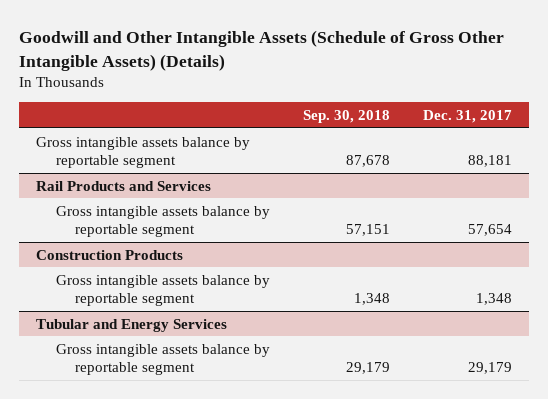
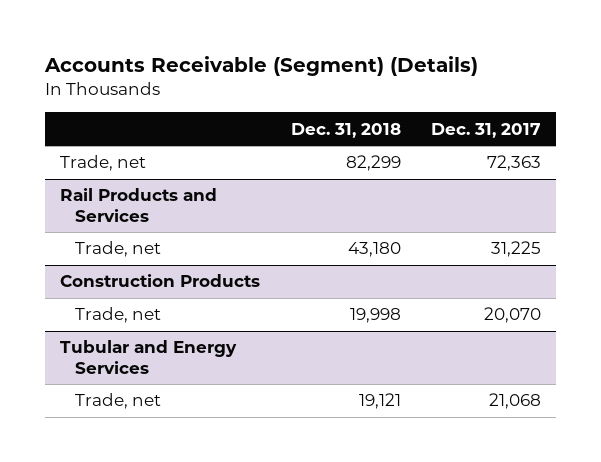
- Goodwill and Other Intangible Assets (Schedule of Gross Other Intangible Assets) (Details)
+ Accounts Receivable (Segment) (Details)
- | Sep. 30, 2018 | Dec. 31, 2017
+ | Dec. 31, 2018 | Dec. 31, 2017
- Gross intangible assets balance by reportable segment | 87,678 | 88,181
+ Trade, net | 82,299 | 72,363
@ Rail Products and Services
- Gross intangible assets balance by reportable segment | 57,151 | 57,654
+ Trade, net | 43,180 | 31,225
@ Construction Products
- Gross intangible assets balance by reportable segment | 1,348 | 1,348
+ Trade, net | 19,998 | 20,070
@ Tubular and Energy Services
- Gross intangible assets balance by reportable segment | 29,179 | 29,179
+ Trade, net | 19,121 | 21,068

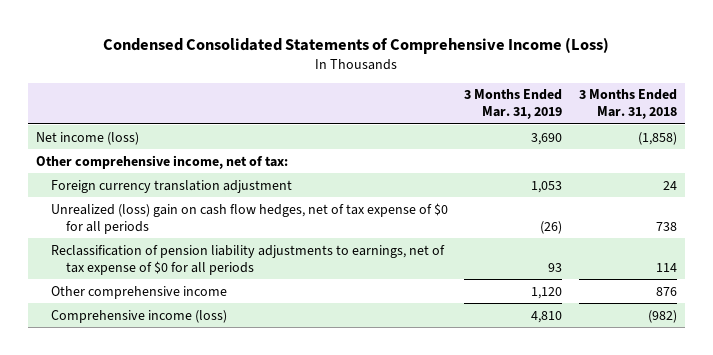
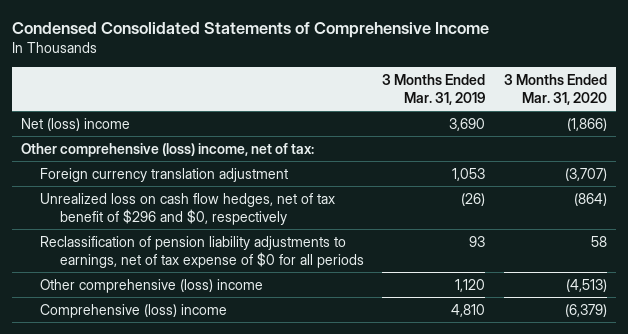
- Condensed Consolidated Statements of Comprehensive Income (Loss)
+ Condensed Consolidated Statements of Comprehensive Income
- | 3 Months Ended Mar. 31, 2019 | 3 Months Ended Mar. 31, 2018
+ | 3 Months Ended Mar. 31, 2019 | 3 Months Ended Mar. 31, 2020
- Net income (loss) | 3,690 | (1,858)
- Other comprehensive income, net of tax:
+ Net (loss) income | 3,690 | (1,866)
+ Other comprehensive (loss) income, net of tax:
- Unrealized (loss) gain on cash flow hedges, net of tax expense of $0 for all periods | (26) | 738
+ Unrealized loss on cash flow hedges, net of tax benefit of $296 and $0, respectively | (26) | (864)
- Other comprehensive income | 1,120 | 876
- Comprehensive income (loss) | 4,810 | (982)
+ Other comprehensive (loss) income | 1,120 | (4,513)
+ Comprehensive (loss) income | 4,810 | (6,379)

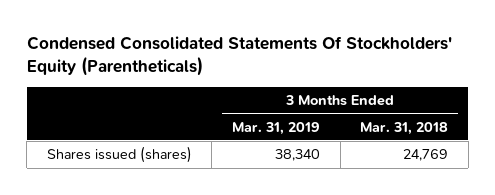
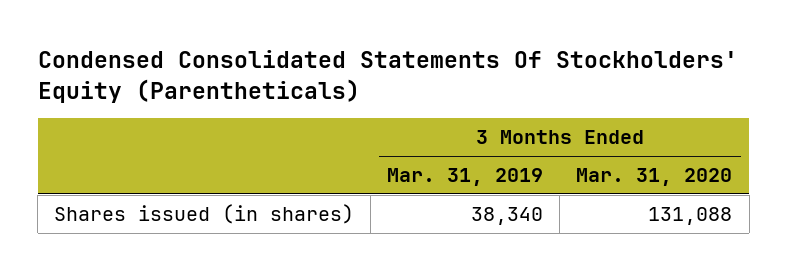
- | 3 Months Ended Mar. 31, 2019 | 3 Months Ended Mar. 31, 2018
+ | 3 Months Ended Mar. 31, 2019 | 3 Months Ended Mar. 31, 2020
- Shares issued (shares) | 38,340 | 24,769
+ Shares issued (in shares) | 38,340 | 131,088

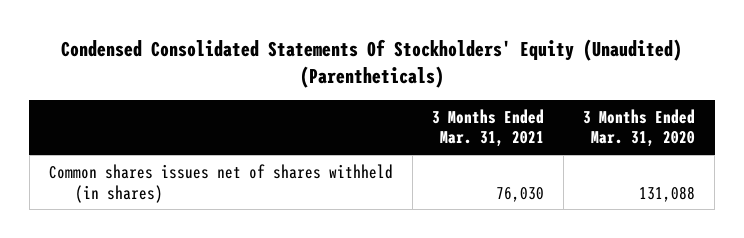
- Condensed Consolidated Statements Of Stockholders' Equity (Parentheticals)
+ Condensed Consolidated Statements Of Stockholders' Equity (Unaudited) (Parentheticals)
- | 3 Months Ended Mar. 31, 2019 | 3 Months Ended Mar. 31, 2020
+ | 3 Months Ended Mar. 31, 2021 | 3 Months Ended Mar. 31, 2020
- Shares issued (in shares) | 38,340 | 131,088
+ Common shares issues net of shares withheld (in shares) | 76,030 | 131,088

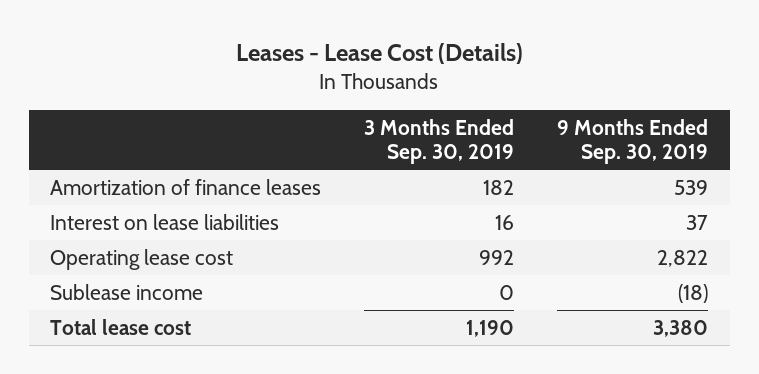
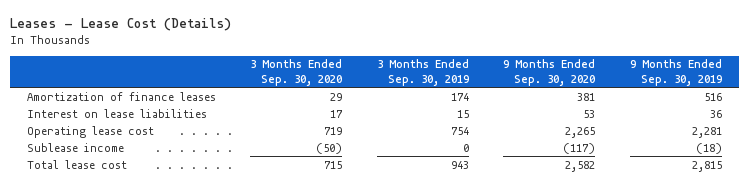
- | 3 Months Ended Sep. 30, 2019 | 9 Months Ended Sep. 30, 2019
+ | 3 Months Ended Sep. 30, 2020 | 3 Months Ended Sep. 30, 2019 | 9 Months Ended Sep. 30, 2020 | 9 Months Ended Sep. 30, 2019
- Amortization of finance leases | 182 | 539
- Interest on lease liabilities | 16 | 37
- Operating lease cost | 992 | 2,822
+ Amortization of finance leases | 29 | 174 | 381 | 516
+ Interest on lease liabilities | 17 | 15 | 53 | 36
+ Operating lease cost | 719 | 754 | 2,265 | 2,281
- Total lease cost | 1,190 | 3,380
+ Total lease cost | 715 | 943 | 2,582 | 2,815

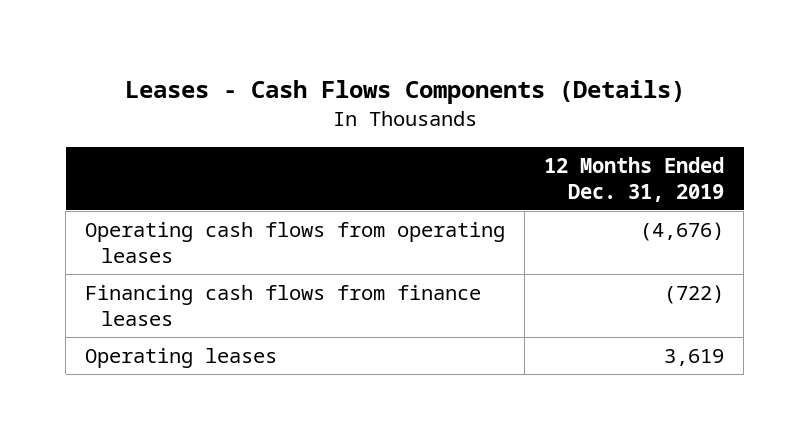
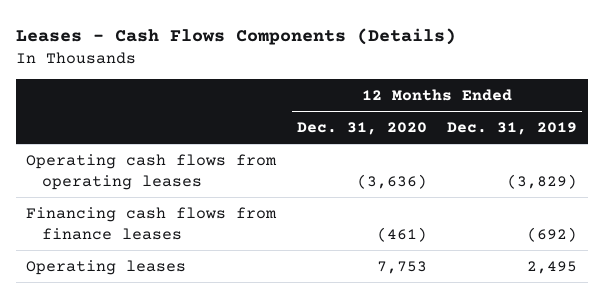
- | 12 Months Ended Dec. 31, 2019
+ | 12 Months Ended Dec. 31, 2020 | 12 Months Ended Dec. 31, 2019
- Operating cash flows from operating leases | (4,676)
- Financing cash flows from finance leases | (722)
- Operating leases | 3,619
+ Operating cash flows from operating leases | (3,636) | (3,829)
+ Financing cash flows from finance leases | (461) | (692)
+ Operating leases | 7,753 | 2,495

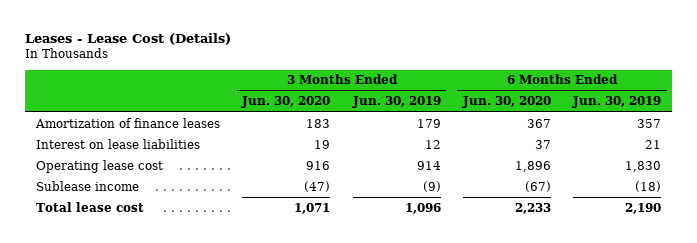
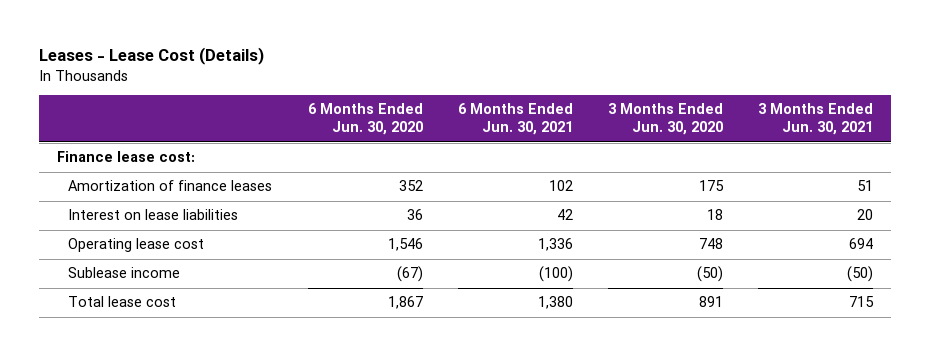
- | 3 Months Ended Jun. 30, 2020 | 3 Months Ended Jun. 30, 2019 | 6 Months Ended Jun. 30, 2020 | 6 Months Ended Jun. 30, 2019
+ | 6 Months Ended Jun. 30, 2020 | 6 Months Ended Jun. 30, 2021 | 3 Months Ended Jun. 30, 2020 | 3 Months Ended Jun. 30, 2021
- Amortization of finance leases | 183 | 179 | 367 | 357
- Interest on lease liabilities | 19 | 12 | 37 | 21
- Operating lease cost | 916 | 914 | 1,896 | 1,830
- Sublease income | (47) | (9) | (67) | (18)
- Total lease cost | 1,071 | 1,096 | 2,233 | 2,190
+ Finance lease cost:
+ Amortization of finance leases | 352 | 102 | 175 | 51
+ Interest on lease liabilities | 36 | 42 | 18 | 20
+ Operating lease cost | 1,546 | 1,336 | 748 | 694
+ Sublease income | (67) | (100) | (50) | (50)
+ Total lease cost | 1,867 | 1,380 | 891 | 715

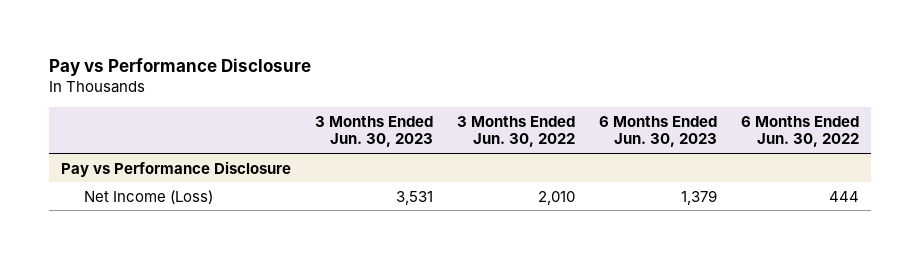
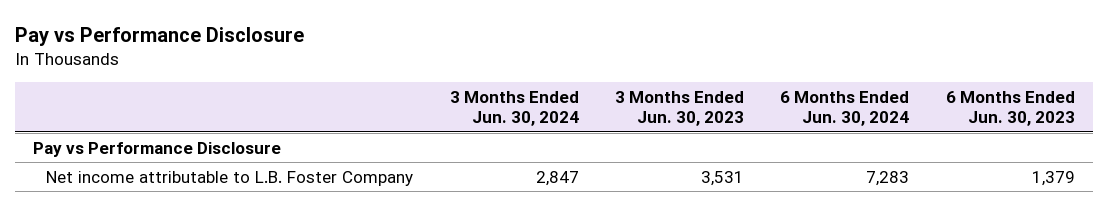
- | 3 Months Ended Jun. 30, 2023 | 3 Months Ended Jun. 30, 2022 | 6 Months Ended Jun. 30, 2023 | 6 Months Ended Jun. 30, 2022
+ | 3 Months Ended Jun. 30, 2024 | 3 Months Ended Jun. 30, 2023 | 6 Months Ended Jun. 30, 2024 | 6 Months Ended Jun. 30, 2023
- Net Income (Loss) | 3,531 | 2,010 | 1,379 | 444
+ Net income attributable to L.B. Foster Company | 2,847 | 3,531 | 7,283 | 1,379

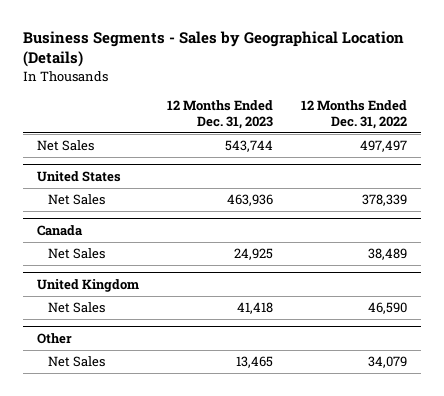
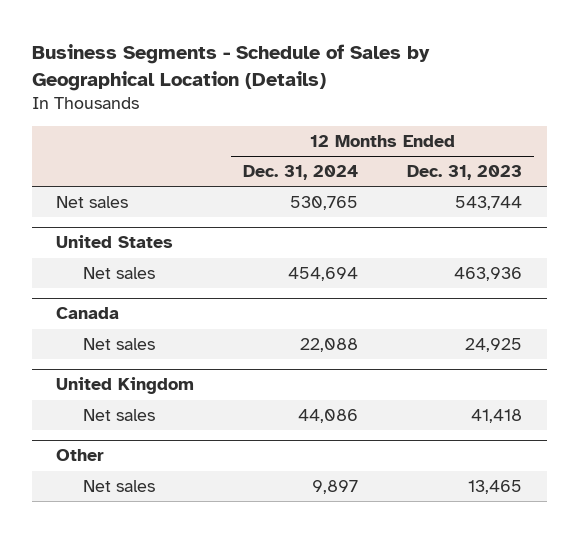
- Business Segments - Sales by Geographical Location (Details)
+ Business Segments - Schedule of Sales by Geographical Location (Details)
- | 12 Months Ended Dec. 31, 2023 | 12 Months Ended Dec. 31, 2022
+ | 12 Months Ended Dec. 31, 2024 | 12 Months Ended Dec. 31, 2023
- Net Sales | 543,744 | 497,497
+ Net sales | 530,765 | 543,744
@ United States
- Net Sales | 463,936 | 378,339
+ Net sales | 454,694 | 463,936
@ Canada
- Net Sales | 24,925 | 38,489
+ Net sales | 22,088 | 24,925
@ United Kingdom
- Net Sales | 41,418 | 46,590
+ Net sales | 44,086 | 41,418
@ Other
- Net Sales | 13,465 | 34,079
+ Net sales | 9,897 | 13,465

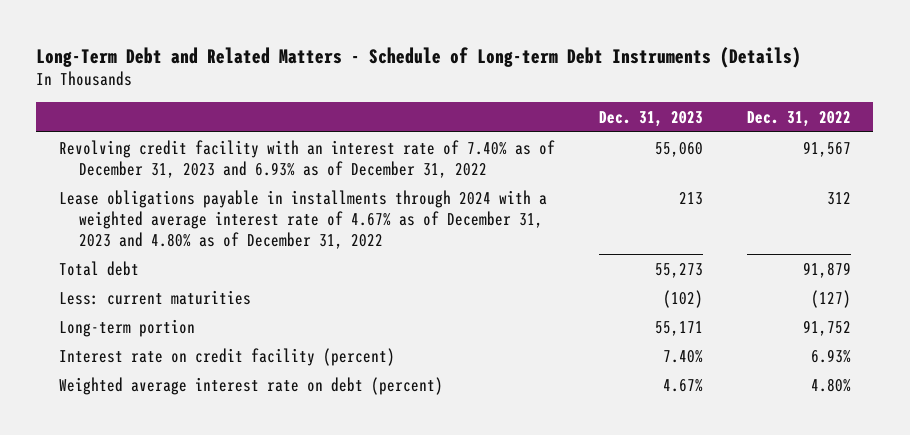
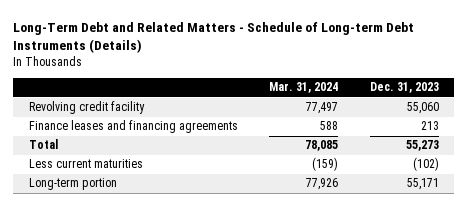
- | Dec. 31, 2023 | Dec. 31, 2022
+ | Mar. 31, 2024 | Dec. 31, 2023
- Revolving credit facility with an interest rate of 7.40% as of December 31, 2023 and 6.93% as of December 31, 2022 | 55,060 | 91,567
- Lease obligations payable in installments through 2024 with a weighted average interest rate of 4.67% as of December 31, 2023 and 4.80% as of December 31, 2022 | 213 | 312
- Total debt | 55,273 | 91,879
- Less: current maturities | (102) | (127)
+ Revolving credit facility | 77,497 | 55,060
+ Finance leases and financing agreements | 588 | 213
+ Total | 78,085 | 55,273
+ Less current maturities | (159) | (102)
- Interest rate on credit facility (percent) | 7.40% | 6.93%
- Weighted average interest rate on debt (percent) | 4.67% | 4.80%

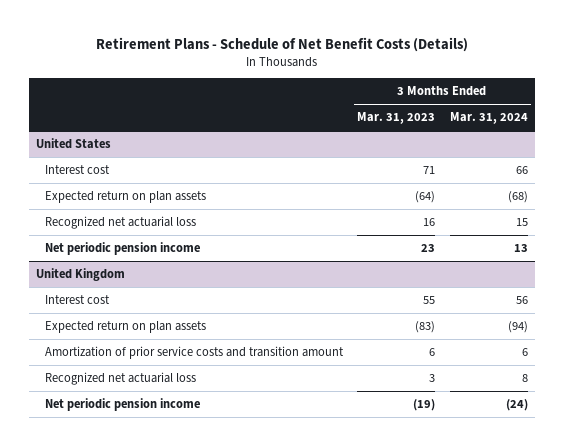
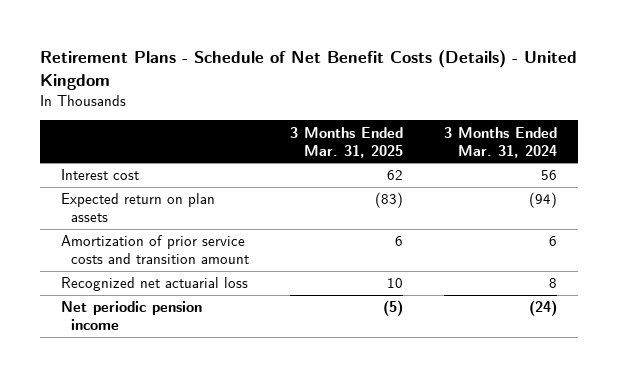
- Retirement Plans - Schedule of Net Benefit Costs (Details)
+ Retirement Plans - Schedule of Net Benefit Costs (Details) - United Kingdom
- | 3 Months Ended Mar. 31, 2023 | 3 Months Ended Mar. 31, 2024
+ | 3 Months Ended Mar. 31, 2025 | 3 Months Ended Mar. 31, 2024
- United States
- Interest cost | 71 | 66
- Expected return on plan assets | (64) | (68)
- Recognized net actuarial loss | 16 | 15
- Net periodic pension income | 23 | 13
- United Kingdom

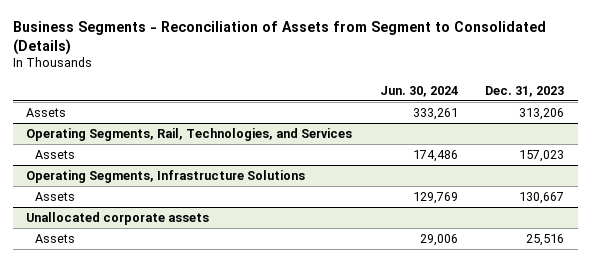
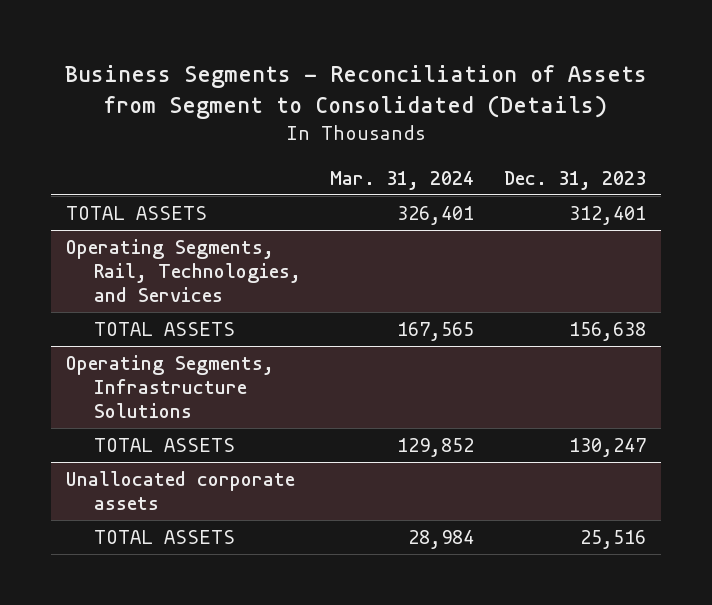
- | Jun. 30, 2024 | Dec. 31, 2023
+ | Mar. 31, 2024 | Dec. 31, 2023
- Assets | 333,261 | 313,206
+ TOTAL ASSETS | 326,401 | 312,401
@ Operating Segments, Rail, Technologies, and Services
- Assets | 174,486 | 157,023
+ TOTAL ASSETS | 167,565 | 156,638
@ Operating Segments, Infrastructure Solutions
- Assets | 129,769 | 130,667
+ TOTAL ASSETS | 129,852 | 130,247
@ Unallocated corporate assets
- Assets | 29,006 | 25,516
+ TOTAL ASSETS | 28,984 | 25,516

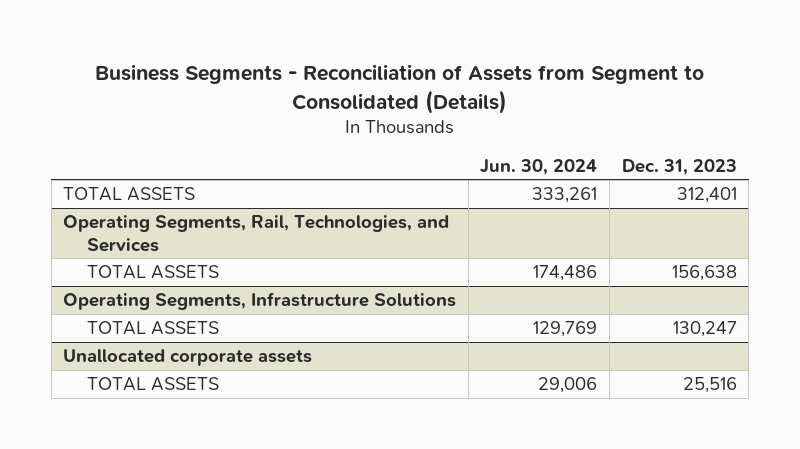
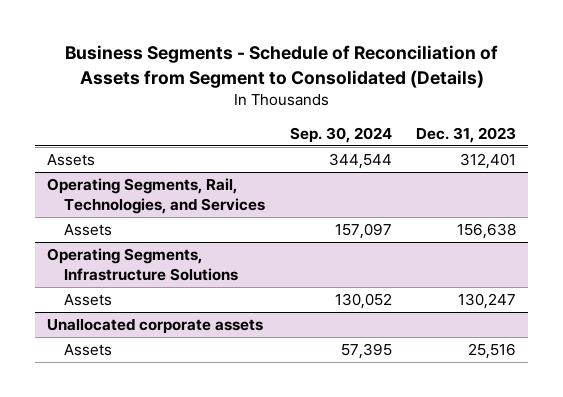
- Business Segments - Reconciliation of Assets from Segment to Consolidated (Details)
+ Business Segments - Schedule of Reconciliation of Assets from Segment to Consolidated (Details)
- | Jun. 30, 2024 | Dec. 31, 2023
+ | Sep. 30, 2024 | Dec. 31, 2023
- TOTAL ASSETS | 333,261 | 312,401
+ Assets | 344,544 | 312,401
@ Operating Segments, Rail, Technologies, and Services
- TOTAL ASSETS | 174,486 | 156,638
+ Assets | 157,097 | 156,638
@ Operating Segments, Infrastructure Solutions
- TOTAL ASSETS | 129,769 | 130,247
+ Assets | 130,052 | 130,247
@ Unallocated corporate assets
- TOTAL ASSETS | 29,006 | 25,516
+ Assets | 57,395 | 25,516

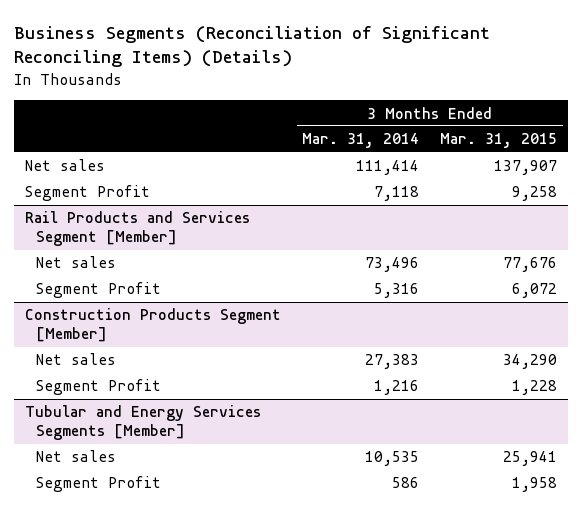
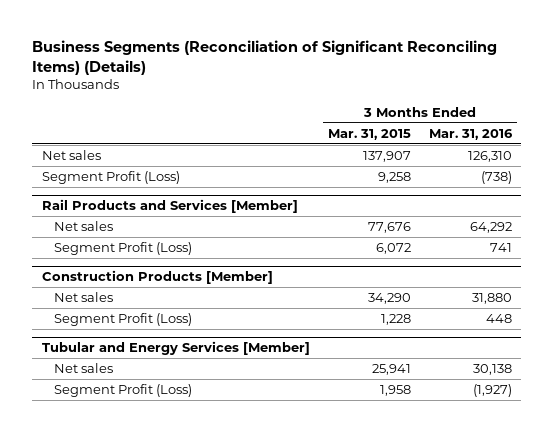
- | 3 Months Ended Mar. 31, 2014 | 3 Months Ended Mar. 31, 2015
+ | 3 Months Ended Mar. 31, 2015 | 3 Months Ended Mar. 31, 2016
- Segment Profit | 7,118 | 9,258
- Rail Products and Services Segment [Member]
+ Segment Profit (Loss) | 9,258 | (738)
+ Rail Products and Services [Member]
- Segment Profit | 5,316 | 6,072
- Construction Products Segment [Member]
+ Segment Profit (Loss) | 6,072 | 741
+ Construction Products [Member]
- Segment Profit | 1,216 | 1,228
- Tubular and Energy Services Segments [Member]
+ Segment Profit (Loss) | 1,228 | 448
+ Tubular and Energy Services [Member]
- Segment Profit | 586 | 1,958
+ Segment Profit (Loss) | 1,958 | (1,927)

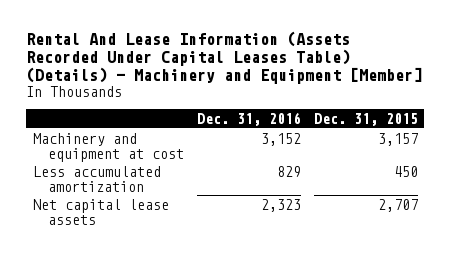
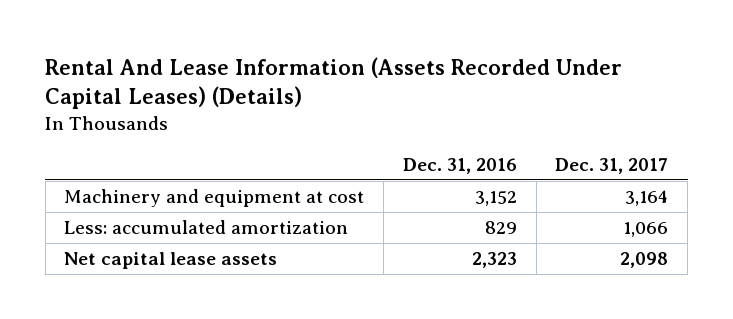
- Rental And Lease Information (Assets Recorded Under Capital Leases Table) (Details) - Machinery and Equipment [Member]
+ Rental And Lease Information (Assets Recorded Under Capital Leases) (Details)
- | Dec. 31, 2016 | Dec. 31, 2015
+ | Dec. 31, 2016 | Dec. 31, 2017
- Less accumulated amortization | 829 | 450
+ Less: accumulated amortization | 829 | 1,066

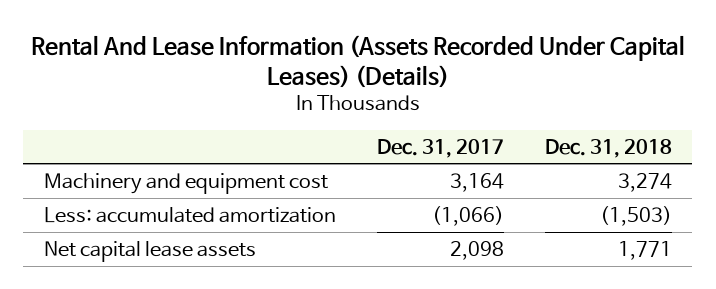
- | Dec. 31, 2016 | Dec. 31, 2017
+ | Dec. 31, 2017 | Dec. 31, 2018
- Machinery and equipment at cost | 3,152 | 3,164
- Less: accumulated amortization | 829 | 1,066
+ Machinery and equipment cost | 3,164 | 3,274
+ Less: accumulated amortization | (1,066) | (1,503)

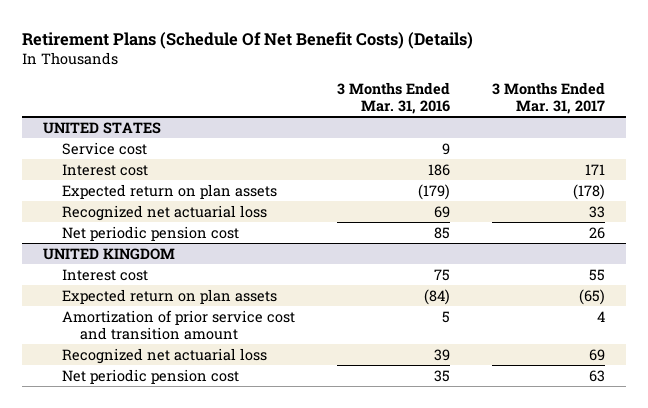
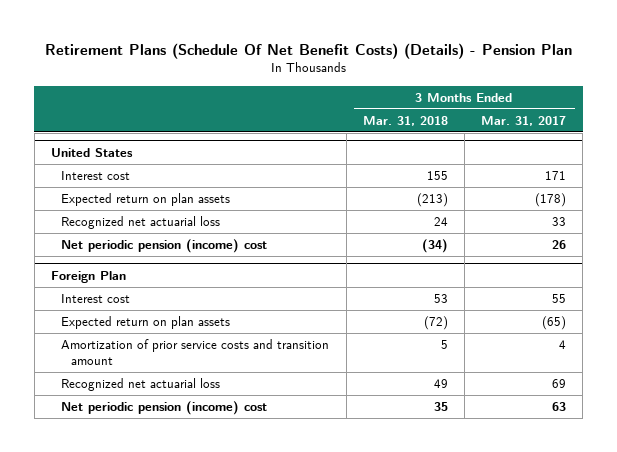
- Retirement Plans (Schedule Of Net Benefit Costs) (Details)
+ Retirement Plans (Schedule Of Net Benefit Costs) (Details) - Pension Plan
- | 3 Months Ended Mar. 31, 2016 | 3 Months Ended Mar. 31, 2017
+ | 3 Months Ended Mar. 31, 2018 | 3 Months Ended Mar. 31, 2017
- UNITED STATES
- Service cost | 9 |
+ United States
- Net periodic pension cost | 85 | 26
- UNITED KINGDOM
+ Net periodic pension (income) cost | (34) | 26
+ Foreign Plan
- Amortization of prior service cost and transition amount | 5 | 4
+ Amortization of prior service costs and transition amount | 5 | 4
- Net periodic pension cost | 35 | 63
+ Net periodic pension (income) cost | 35 | 63

